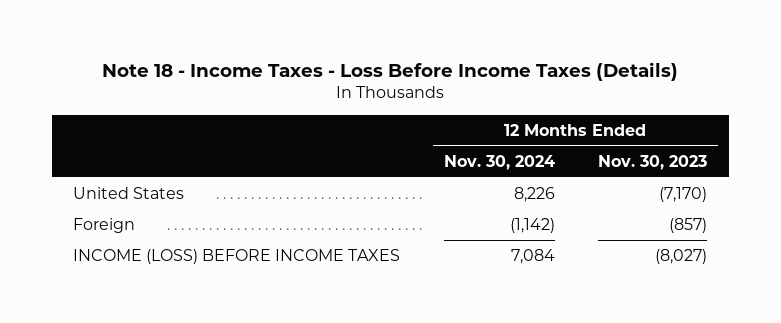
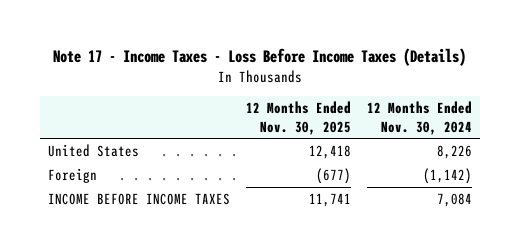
- Note 18 - Income Taxes - Loss Before Income Taxes (Details)
+ Note 17 - Income Taxes - Loss Before Income Taxes (Details)
- | 12 Months Ended Nov. 30, 2024 | 12 Months Ended Nov. 30, 2023
+ | 12 Months Ended Nov. 30, 2025 | 12 Months Ended Nov. 30, 2024
- INCOME (LOSS) BEFORE INCOME TAXES | 7,084 | (8,027)
+ INCOME BEFORE INCOME TAXES | 11,741 | 7,084

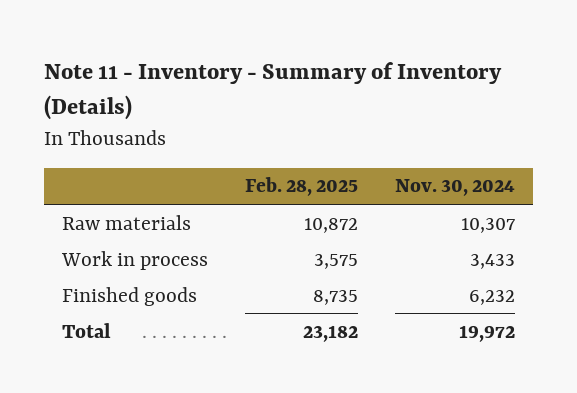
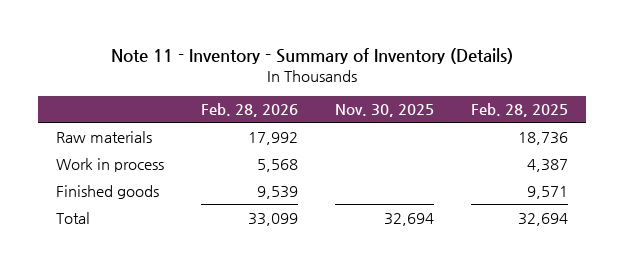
- | Feb. 28, 2025 | Nov. 30, 2024
+ | Feb. 28, 2026 | Nov. 30, 2025 | Feb. 28, 2025
- Raw materials | 10,872 | 10,307
- Work in process | 3,575 | 3,433
- Finished goods | 8,735 | 6,232
- Total | 23,182 | 19,972
+ Raw materials | 17,992 | | 18,736
+ Work in process | 5,568 | | 4,387
+ Finished goods | 9,539 | | 9,571
+ Total | 33,099 | 32,694 | 32,694

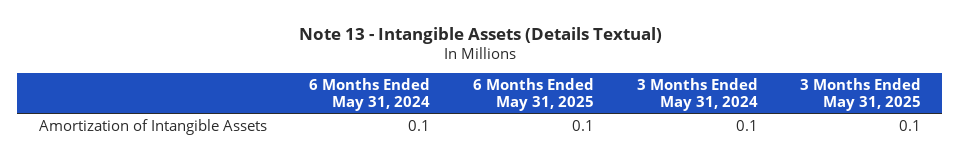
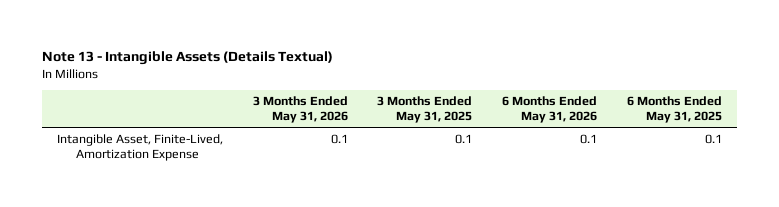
- | 6 Months Ended May 31, 2024 | 6 Months Ended May 31, 2025 | 3 Months Ended May 31, 2024 | 3 Months Ended May 31, 2025
+ | 3 Months Ended May 31, 2026 | 3 Months Ended May 31, 2025 | 6 Months Ended May 31, 2026 | 6 Months Ended May 31, 2025
- Amortization of Intangible Assets | 0.1 | 0.1 | 0.1 | 0.1
+ Intangible Asset, Finite-Lived, Amortization Expense | 0.1 | 0.1 | 0.1 | 0.1

